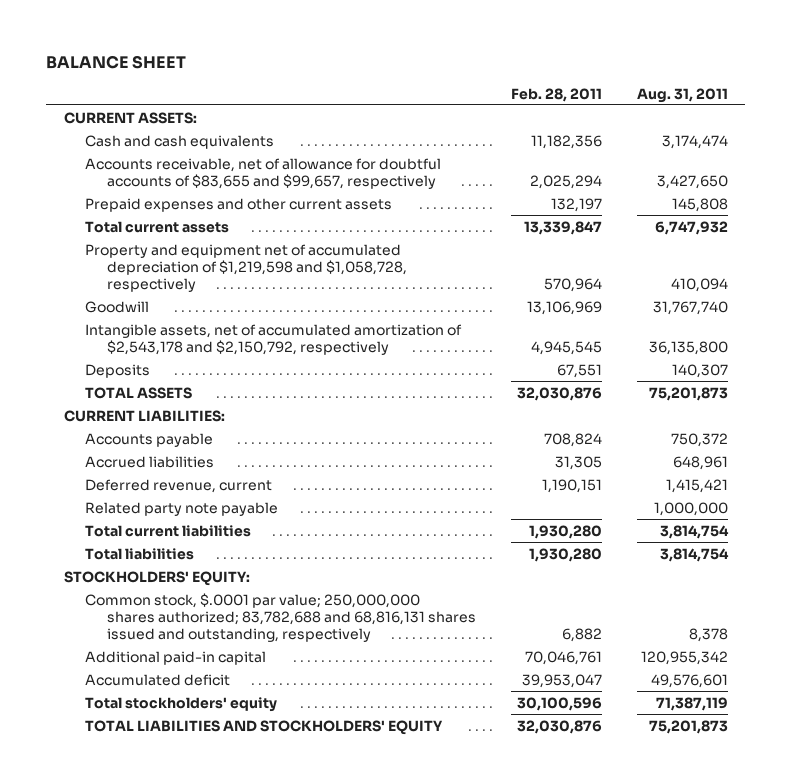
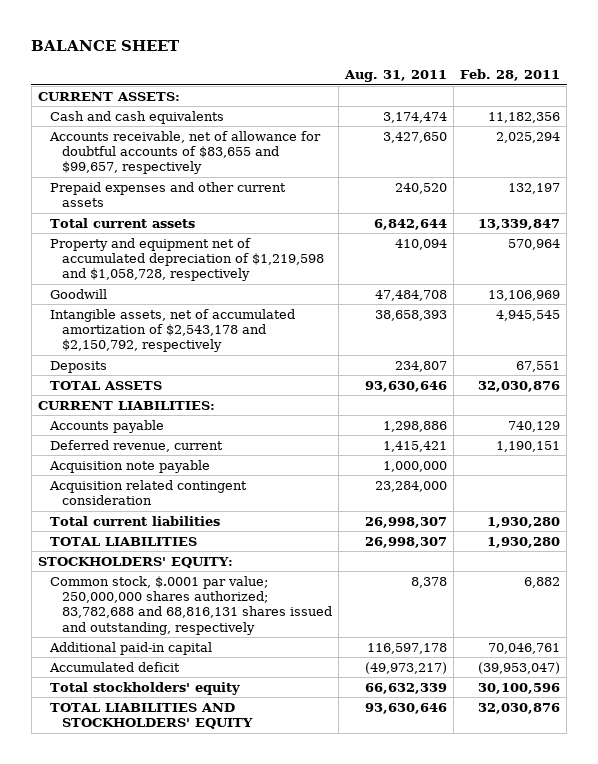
- | Feb. 28, 2011 | Aug. 31, 2011
+ | Aug. 31, 2011 | Feb. 28, 2011
- Prepaid expenses and other current assets | 132,197 | 145,808
- Total current assets | 13,339,847 | 6,747,932
+ Prepaid expenses and other current assets | 240,520 | 132,197
+ Total current assets | 6,842,644 | 13,339,847
- Goodwill | 13,106,969 | 31,767,740
- Intangible assets, net of accumulated amortization of $2,543,178 and $2,150,792, respectively | 4,945,545 | 36,135,800
- Deposits | 67,551 | 140,307
- TOTAL ASSETS | 32,030,876 | 75,201,873
+ Goodwill | 47,484,708 | 13,106,969
+ Intangible assets, net of accumulated amortization of $2,543,178 and $2,150,792, respectively | 38,658,393 | 4,945,545
+ Deposits | 234,807 | 67,551
+ TOTAL ASSETS | 93,630,646 | 32,030,876
- Accounts payable | 708,824 | 750,372
- Accrued liabilities | 31,305 | 648,961
+ Accounts payable | 1,298,886 | 740,129
- Related party note payable | | 1,000,000
- Total current liabilities | 1,930,280 | 3,814,754
- Total liabilities | 1,930,280 | 3,814,754
+ Acquisition note payable | 1,000,000 |
+ Acquisition related contingent consideration | 23,284,000 |
+ Total current liabilities | 26,998,307 | 1,930,280
+ TOTAL LIABILITIES | 26,998,307 | 1,930,280
- Additional paid-in capital | 70,046,761 | 120,955,342
- Accumulated deficit | 39,953,047 | 49,576,601
- Total stockholders' equity | 30,100,596 | 71,387,119
- TOTAL LIABILITIES AND STOCKHOLDERS' EQUITY | 32,030,876 | 75,201,873
+ Additional paid-in capital | 116,597,178 | 70,046,761
+ Accumulated deficit | (49,973,217) | (39,953,047)
+ Total stockholders' equity | 66,632,339 | 30,100,596
+ TOTAL LIABILITIES AND STOCKHOLDERS' EQUITY | 93,630,646 | 32,030,876

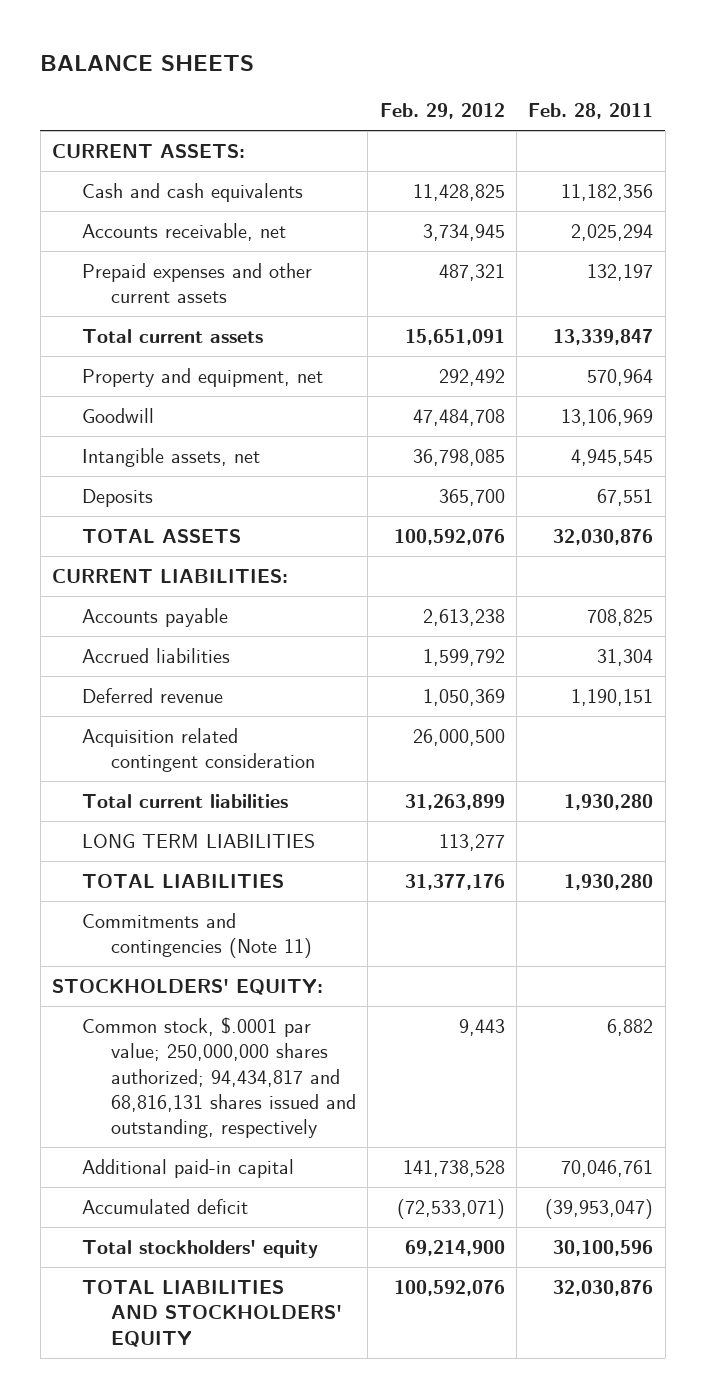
- BALANCE SHEET
+ BALANCE SHEETS
- | Aug. 31, 2011 | Feb. 28, 2011
+ | Feb. 29, 2012 | Feb. 28, 2011
- Accounts receivable, net of allowance for doubtful accounts of $83,655 and $99,657, respectively | 3,427,650 | 2,025,294
+ Accounts receivable, net | 3,734,945 | 2,025,294
- Property and equipment net of accumulated depreciation of $1,219,598 and $1,058,728, respectively | 410,094 | 570,964
+ Property and equipment, net | 292,492 | 570,964
- Intangible assets, net of accumulated amortization of $2,543,178 and $2,150,792, respectively | 38,658,393 | 4,945,545
+ Intangible assets, net | 36,798,085 | 4,945,545
- Accounts payable | 1,298,886 | 740,129
- Deferred revenue, current | 1,415,421 | 1,190,151
- Acquisition note payable | 1,000,000 |
+ Accounts payable | 2,613,238 | 708,825
+ Accrued liabilities | 1,599,792 | 31,304
+ Deferred revenue | 1,050,369 | 1,190,151
+ LONG TERM LIABILITIES | 113,277 |
+ Commitments and contingencies (Note 11)
- Common stock, $.0001 par value; 250,000,000 shares authorized; 83,782,688 and 68,816,131 shares issued and outstanding, respectively | 8,378 | 6,882
+ Common stock, $.0001 par value; 250,000,000 shares authorized; 94,434,817 and 68,816,131 shares issued and outstanding, respectively | 9,443 | 6,882

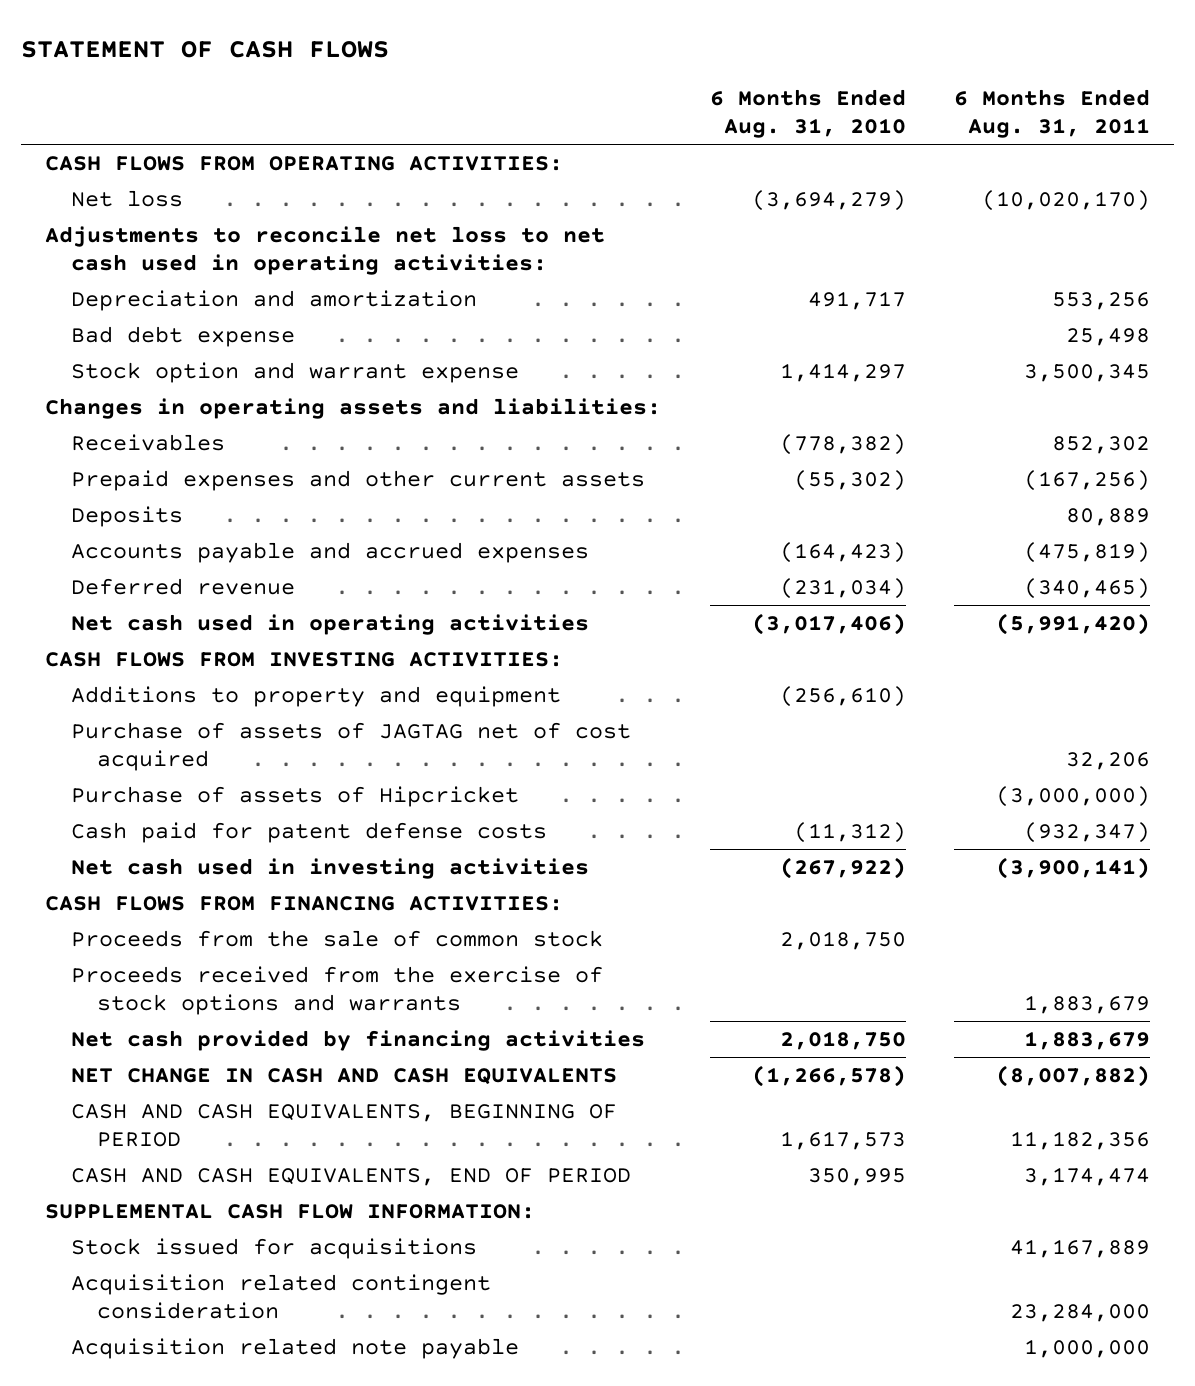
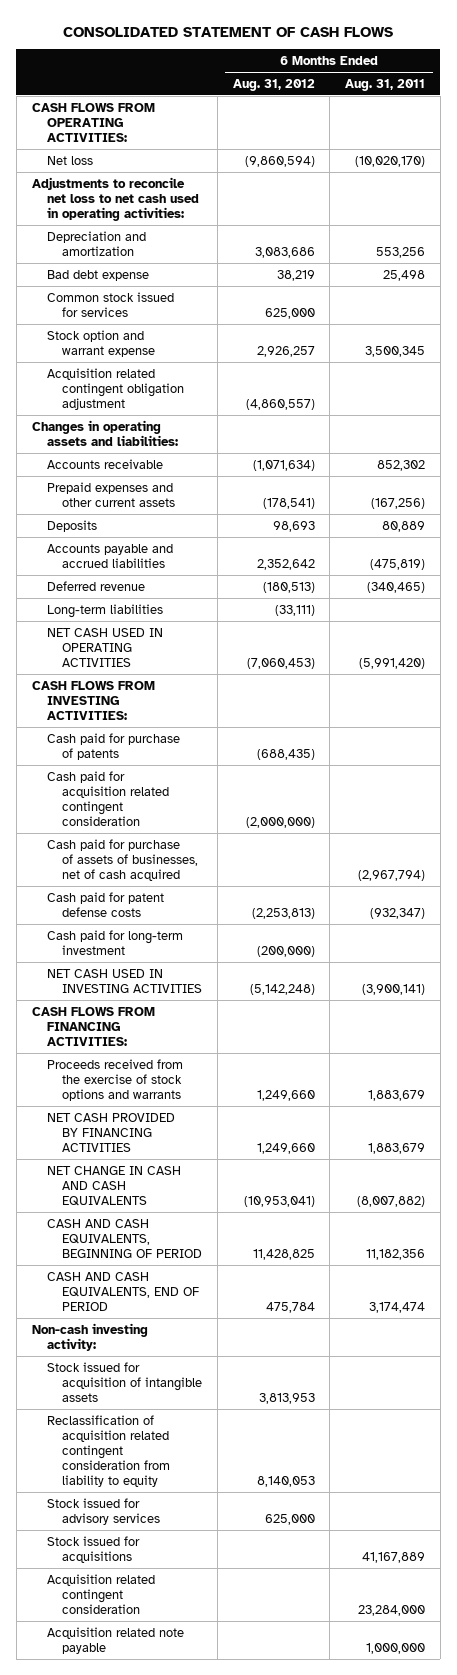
- STATEMENT OF CASH FLOWS
+ CONSOLIDATED STATEMENT OF CASH FLOWS
- | 6 Months Ended Aug. 31, 2010 | 6 Months Ended Aug. 31, 2011
+ | 6 Months Ended Aug. 31, 2012 | 6 Months Ended Aug. 31, 2011
+ Common stock issued for services | 625,000 |
+ Acquisition related contingent obligation adjustment | (4,860,557) |
- Receivables | (778,382) | 852,302
+ Accounts receivable | (1,071,634) | 852,302
- Accounts payable and accrued expenses | (164,423) | (475,819)
+ Accounts payable and accrued liabilities | 2,352,642 | (475,819)
- Net cash used in operating activities | (3,017,406) | (5,991,420)
+ Long-term liabilities | (33,111) |
+ NET CASH USED IN OPERATING ACTIVITIES | (7,060,453) | (5,991,420)
- Additions to property and equipment | (256,610) |
- Purchase of assets of JAGTAG net of cost acquired | | 32,206
- Purchase of assets of Hipcricket | | (3,000,000)
+ Cash paid for purchase of patents | (688,435) |
+ Cash paid for acquisition related contingent consideration | (2,000,000) |
+ Cash paid for purchase of assets of businesses, net of cash acquired | | (2,967,794)
- Net cash used in investing activities | (267,922) | (3,900,141)
+ Cash paid for long-term investment | (200,000) |
+ NET CASH USED IN INVESTING ACTIVITIES | (5,142,248) | (3,900,141)
- Proceeds from the sale of common stock | 2,018,750 |
- Net cash provided by financing activities | 2,018,750 | 1,883,679
+ NET CASH PROVIDED BY FINANCING ACTIVITIES | 1,249,660 | 1,883,679
- SUPPLEMENTAL CASH FLOW INFORMATION:
+ Non-cash investing activity:
+ Stock issued for acquisition of intangible assets | 3,813,953 |
+ Reclassification of acquisition related contingent consideration from liability to equity | 8,140,053 |
+ Stock issued for advisory services | 625,000 |

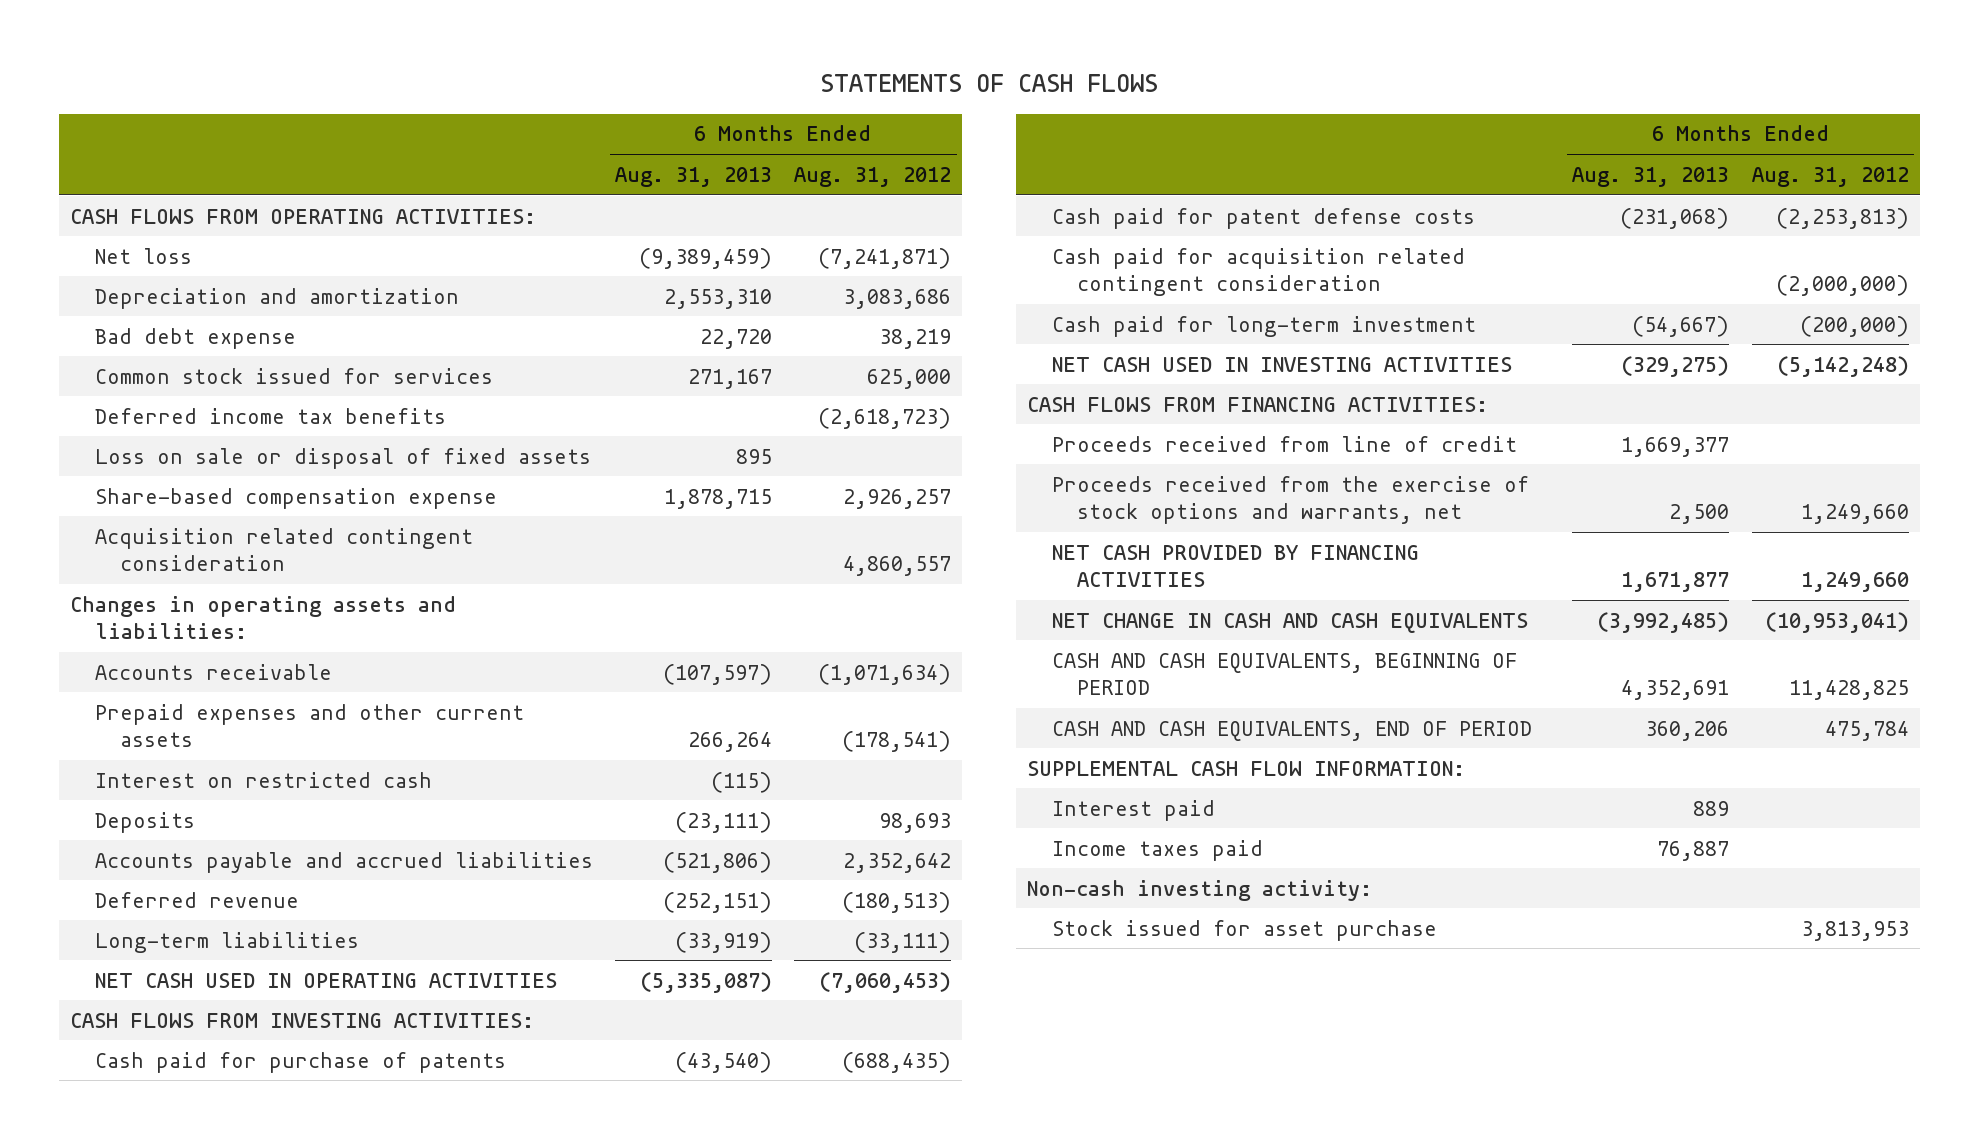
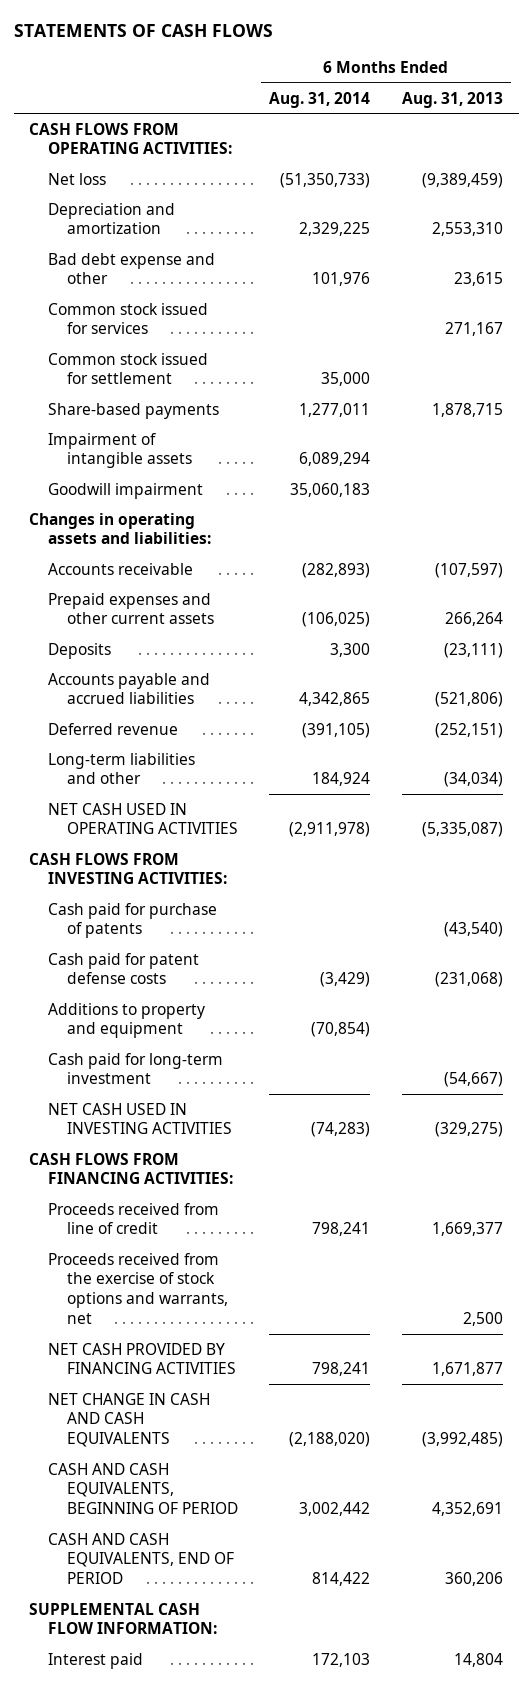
- | 6 Months Ended Aug. 31, 2013 | 6 Months Ended Aug. 31, 2012
+ | 6 Months Ended Aug. 31, 2014 | 6 Months Ended Aug. 31, 2013
- Bad debt expense | 22,720 | 38,219
+ Bad debt expense and other | 101,976 | 23,615
- Deferred income tax benefits | | (2,618,723)
- Loss on sale or disposal of fixed assets | 895 |
- Share-based compensation expense | 1,878,715 | 2,926,257
- Acquisition related contingent consideration | | 4,860,557
+ Common stock issued for settlement | 35,000 |
+ Share-based payments | 1,277,011 | 1,878,715
+ Impairment of intangible assets | 6,089,294 |
+ Goodwill impairment | 35,060,183 |
- Interest on restricted cash | (115) |
- Long-term liabilities | (33,919) | (33,111)
+ Long-term liabilities and other | 184,924 | (34,034)
- Cash paid for acquisition related contingent consideration | | (2,000,000)
+ Additions to property and equipment | (70,854) |
- Interest paid | 889 |
- Income taxes paid | 76,887 |
- Non-cash investing activity:
- Stock issued for asset purchase | | 3,813,953
+ Interest paid | 172,103 | 14,804

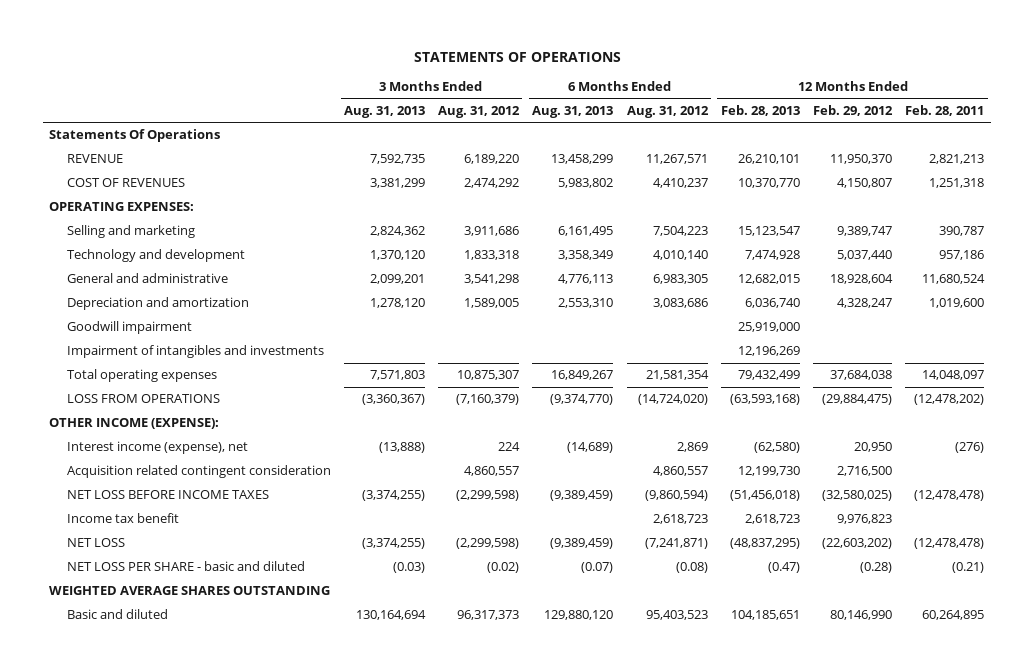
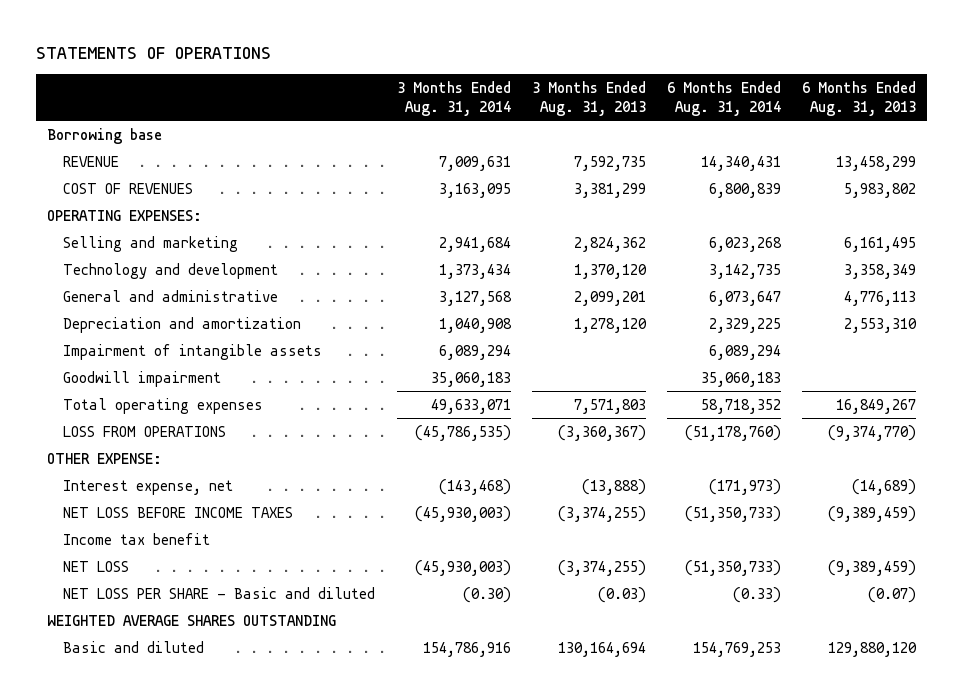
- | 3 Months Ended Aug. 31, 2013 | 3 Months Ended Aug. 31, 2012 | 6 Months Ended Aug. 31, 2013 | 6 Months Ended Aug. 31, 2012 | 12 Months Ended Feb. 28, 2013 | 12 Months Ended Feb. 29, 2012 | 12 Months Ended Feb. 28, 2011
+ | 3 Months Ended Aug. 31, 2014 | 3 Months Ended Aug. 31, 2013 | 6 Months Ended Aug. 31, 2014 | 6 Months Ended Aug. 31, 2013
- Statements Of Operations
+ Borrowing base
+ Impairment of intangible assets | 6,089,294 | | 6,089,294 |
- Impairment of intangibles and investments | | | | | 12,196,269 | |
- OTHER INCOME (EXPENSE):
- Interest income (expense), net | (13,888) | 224 | (14,689) | 2,869 | (62,580) | 20,950 | (276)
- Acquisition related contingent consideration | | 4,860,557 | | 4,860,557 | 12,199,730 | 2,716,500 |
+ OTHER EXPENSE:
+ Interest expense, net | (143,468) | (13,888) | (171,973) | (14,689)
- NET LOSS PER SHARE - basic and diluted | (0.03) | (0.02) | (0.07) | (0.08) | (0.47) | (0.28) | (0.21)
+ NET LOSS PER SHARE - Basic and diluted | (0.30) | (0.03) | (0.33) | (0.07)

